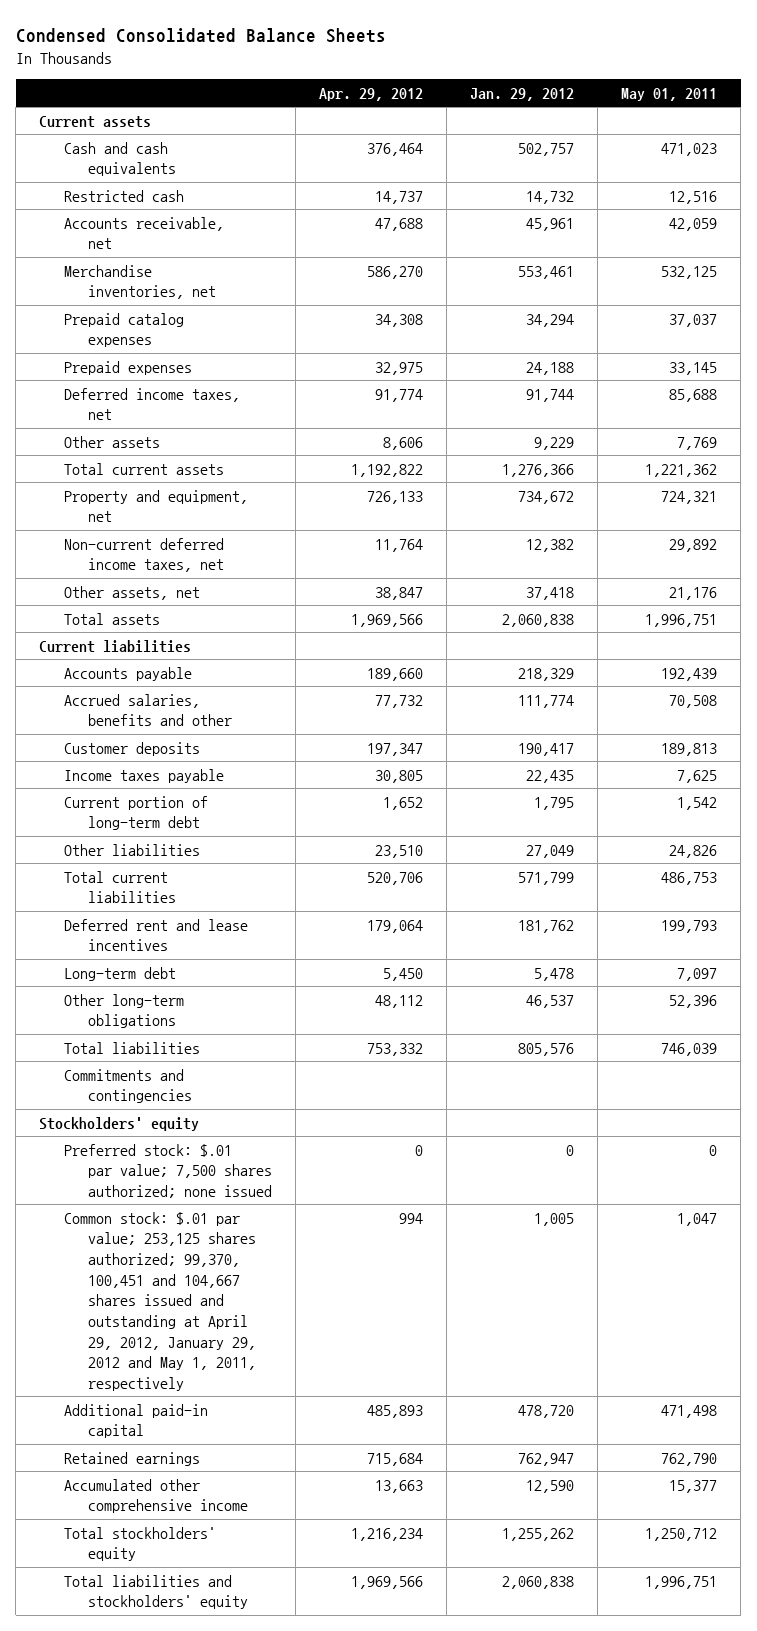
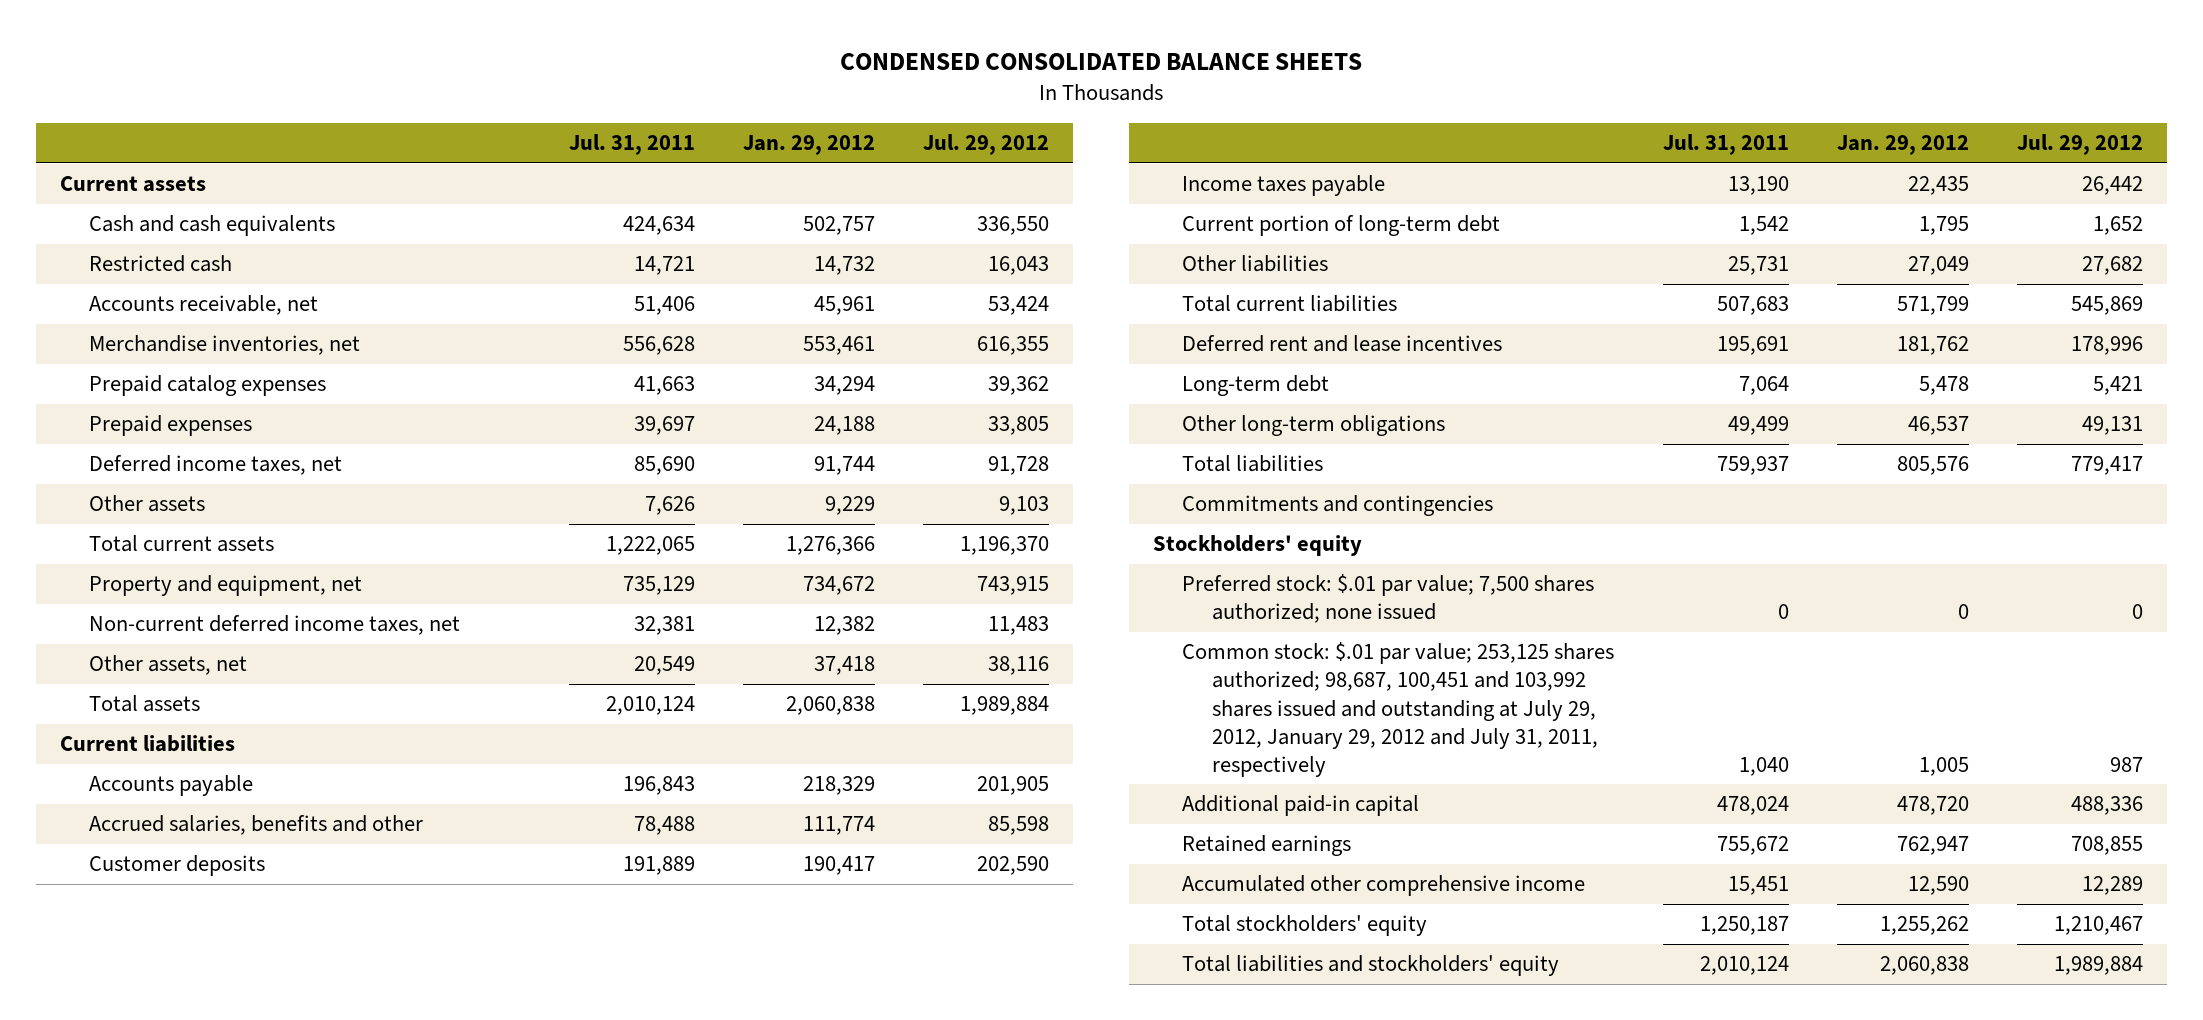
- Condensed Consolidated Balance Sheets
+ CONDENSED CONSOLIDATED BALANCE SHEETS
- | Apr. 29, 2012 | Jan. 29, 2012 | May 01, 2011
+ | Jul. 31, 2011 | Jan. 29, 2012 | Jul. 29, 2012
- Common stock: $.01 par value; 253,125 shares authorized; 99,370, 100,451 and 104,667 shares issued and outstanding at April 29, 2012, January 29, 2012 and May 1, 2011, respectively | 994 | 1,005 | 1,047
+ Common stock: $.01 par value; 253,125 shares authorized; 98,687, 100,451 and 103,992 shares issued and outstanding at July 29, 2012, January 29, 2012 and July 31, 2011, respectively | 1,040 | 1,005 | 987

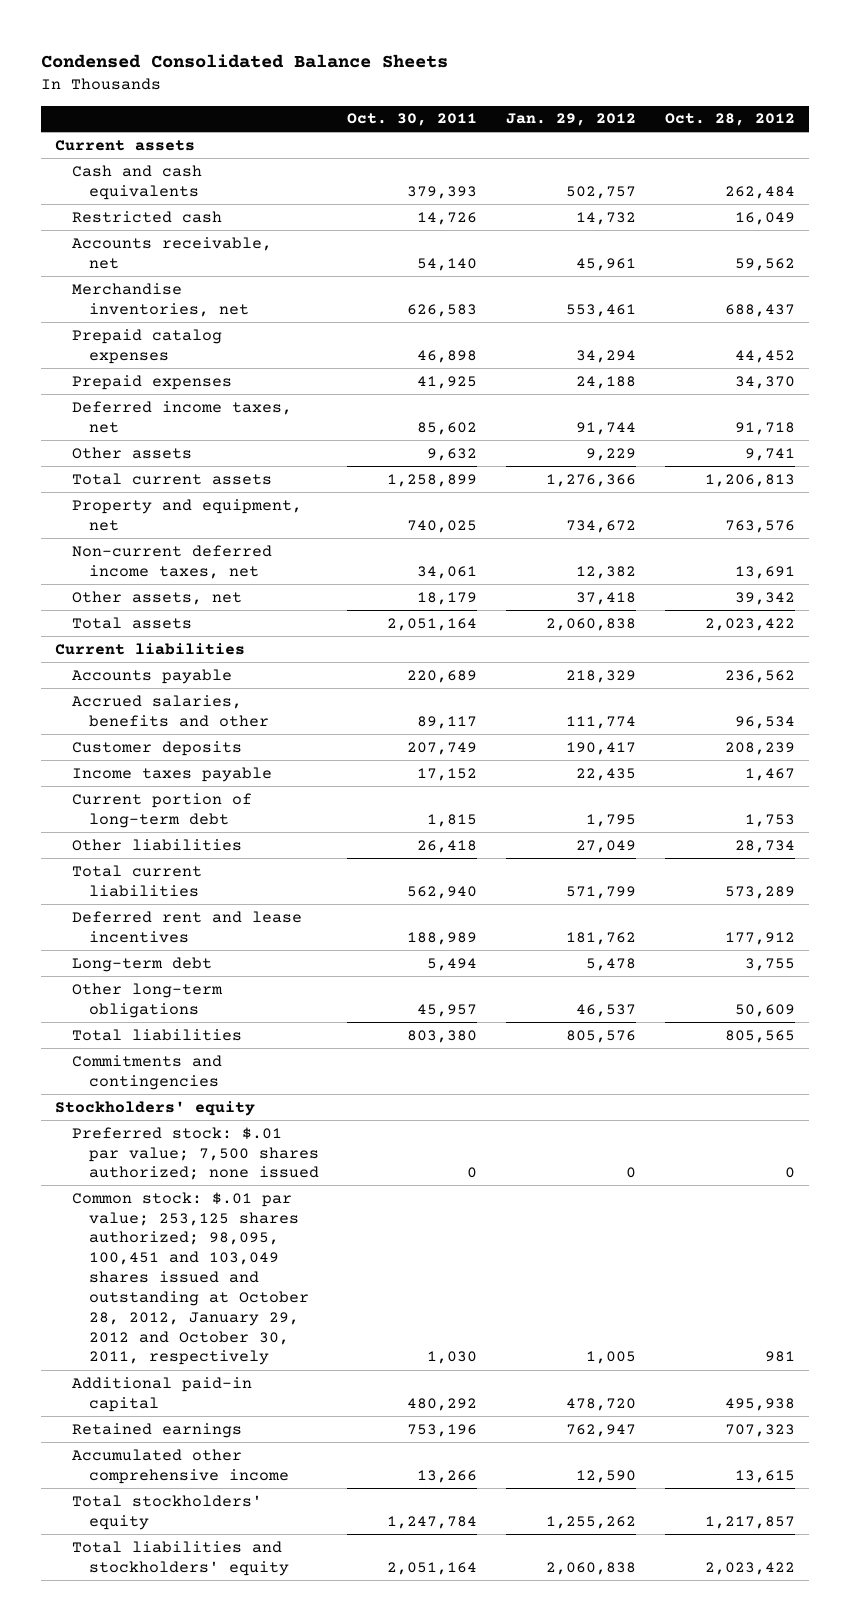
- CONDENSED CONSOLIDATED BALANCE SHEETS
+ Condensed Consolidated Balance Sheets
- | Jul. 31, 2011 | Jan. 29, 2012 | Jul. 29, 2012
+ | Oct. 30, 2011 | Jan. 29, 2012 | Oct. 28, 2012
- Common stock: $.01 par value; 253,125 shares authorized; 98,687, 100,451 and 103,992 shares issued and outstanding at July 29, 2012, January 29, 2012 and July 31, 2011, respectively | 1,040 | 1,005 | 987
+ Common stock: $.01 par value; 253,125 shares authorized; 98,095, 100,451 and 103,049 shares issued and outstanding at October 28, 2012, January 29, 2012 and October 30, 2011, respectively | 1,030 | 1,005 | 981

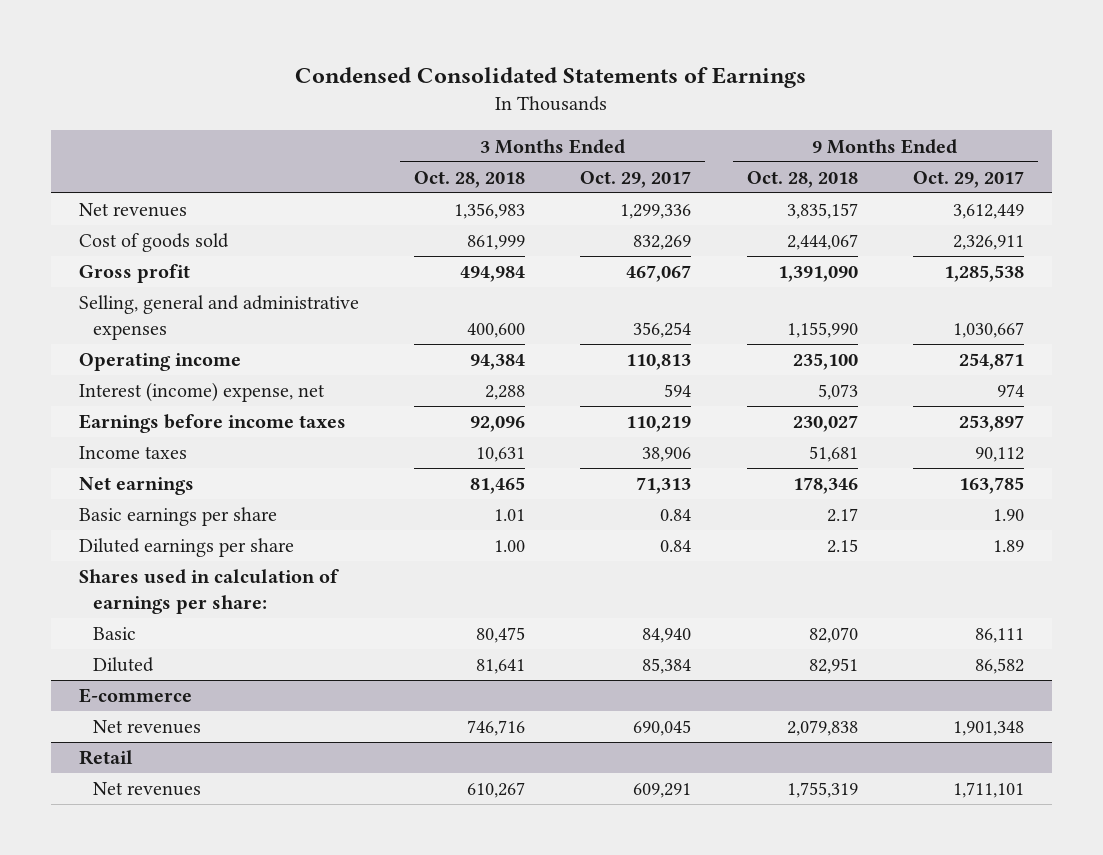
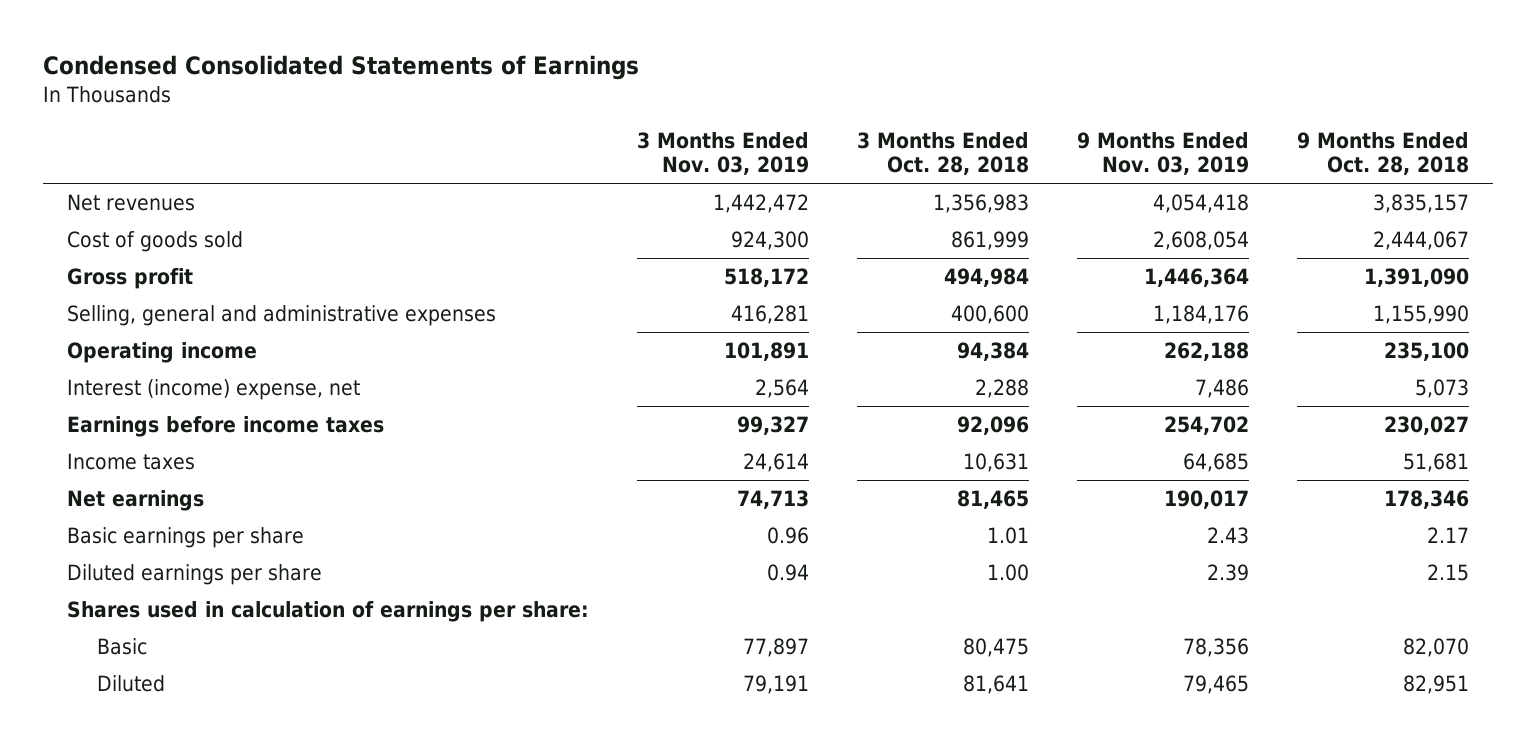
- | 3 Months Ended Oct. 28, 2018 | 3 Months Ended Oct. 29, 2017 | 9 Months Ended Oct. 28, 2018 | 9 Months Ended Oct. 29, 2017
+ | 3 Months Ended Nov. 03, 2019 | 3 Months Ended Oct. 28, 2018 | 9 Months Ended Nov. 03, 2019 | 9 Months Ended Oct. 28, 2018
- E-commerce
- Net revenues | 746,716 | 690,045 | 2,079,838 | 1,901,348
- Retail
- Net revenues | 610,267 | 609,291 | 1,755,319 | 1,711,101

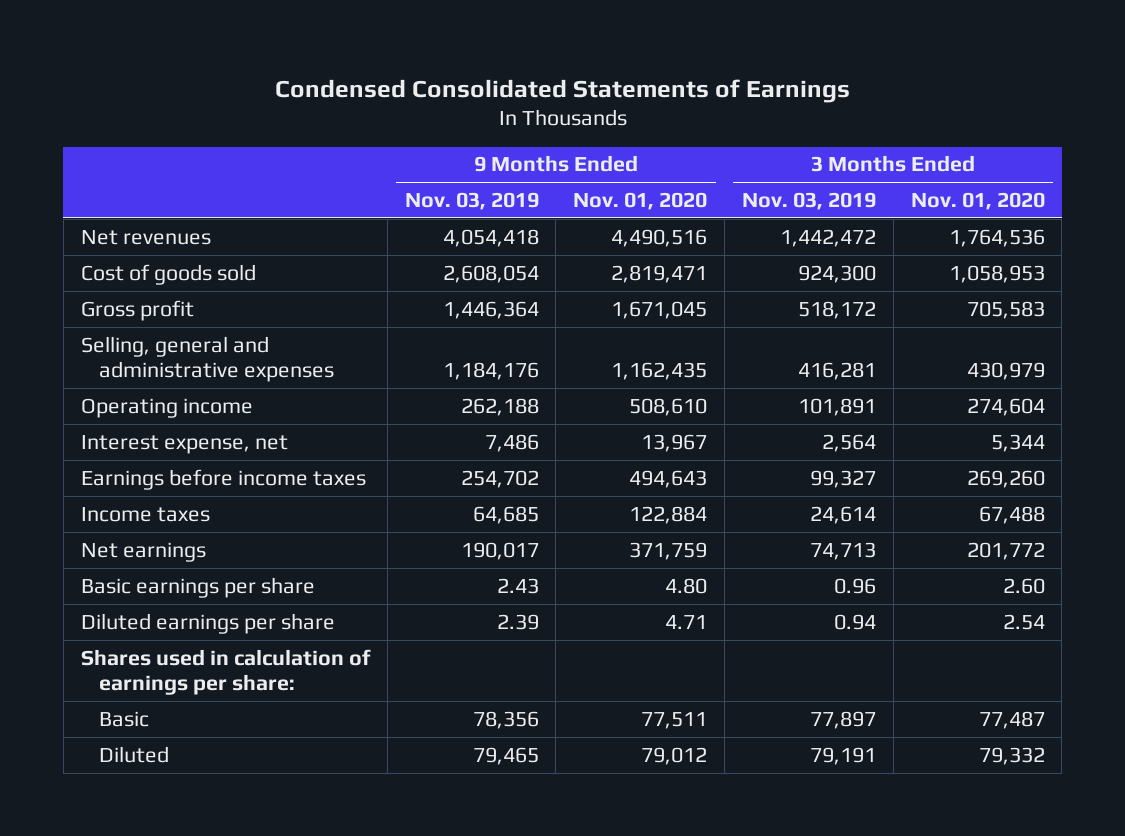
- | 3 Months Ended Nov. 03, 2019 | 3 Months Ended Oct. 28, 2018 | 9 Months Ended Nov. 03, 2019 | 9 Months Ended Oct. 28, 2018
+ | 9 Months Ended Nov. 03, 2019 | 9 Months Ended Nov. 01, 2020 | 3 Months Ended Nov. 03, 2019 | 3 Months Ended Nov. 01, 2020
- Interest (income) expense, net | 2,564 | 2,288 | 7,486 | 5,073
+ Interest expense, net | 7,486 | 13,967 | 2,564 | 5,344

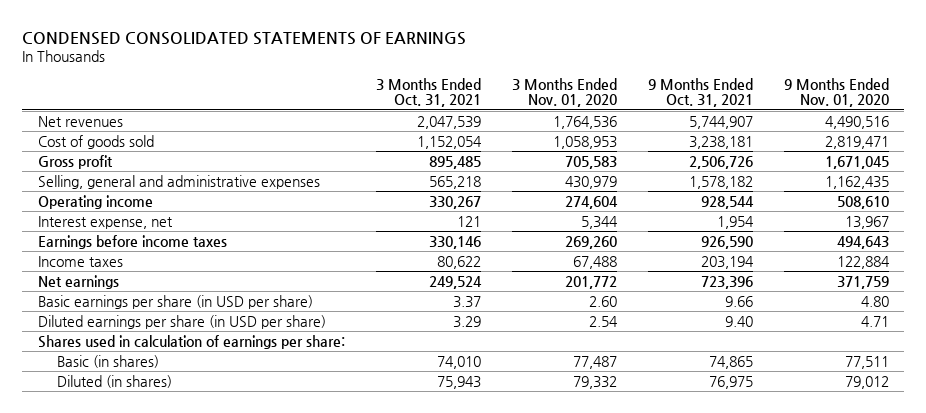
- Condensed Consolidated Statements of Earnings
+ CONDENSED CONSOLIDATED STATEMENTS OF EARNINGS
- | 9 Months Ended Nov. 03, 2019 | 9 Months Ended Nov. 01, 2020 | 3 Months Ended Nov. 03, 2019 | 3 Months Ended Nov. 01, 2020
+ | 3 Months Ended Oct. 31, 2021 | 3 Months Ended Nov. 01, 2020 | 9 Months Ended Oct. 31, 2021 | 9 Months Ended Nov. 01, 2020
- Basic earnings per share | 2.43 | 4.80 | 0.96 | 2.60
- Diluted earnings per share | 2.39 | 4.71 | 0.94 | 2.54
+ Basic earnings per share (in USD per share) | 3.37 | 2.60 | 9.66 | 4.80
+ Diluted earnings per share (in USD per share) | 3.29 | 2.54 | 9.40 | 4.71
- Basic | 78,356 | 77,511 | 77,897 | 77,487
- Diluted | 79,465 | 79,012 | 79,191 | 79,332
+ Basic (in shares) | 74,010 | 77,487 | 74,865 | 77,511
+ Diluted (in shares) | 75,943 | 79,332 | 76,975 | 79,012

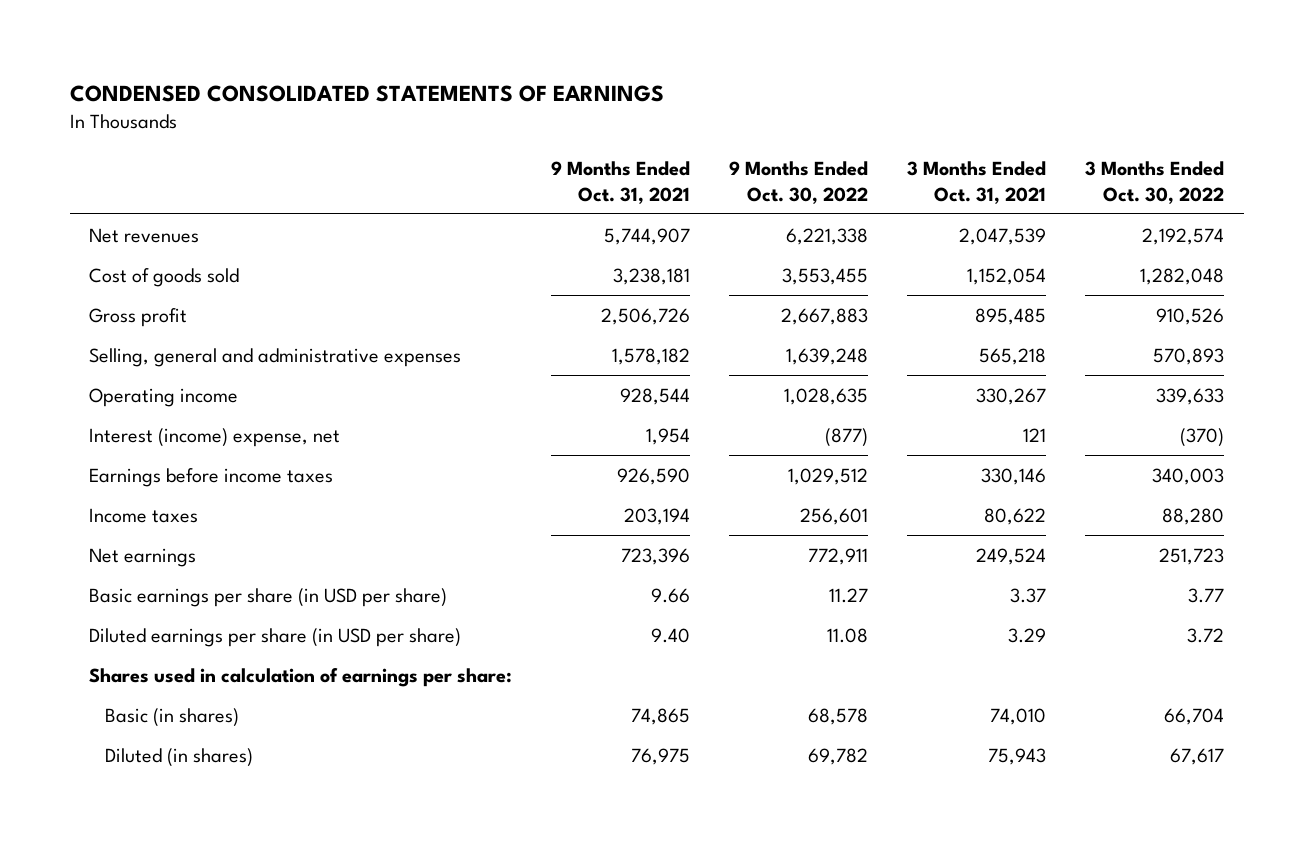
- | 3 Months Ended Oct. 31, 2021 | 3 Months Ended Nov. 01, 2020 | 9 Months Ended Oct. 31, 2021 | 9 Months Ended Nov. 01, 2020
+ | 9 Months Ended Oct. 31, 2021 | 9 Months Ended Oct. 30, 2022 | 3 Months Ended Oct. 31, 2021 | 3 Months Ended Oct. 30, 2022
- Interest expense, net | 121 | 5,344 | 1,954 | 13,967
+ Interest (income) expense, net | 1,954 | (877) | 121 | (370)

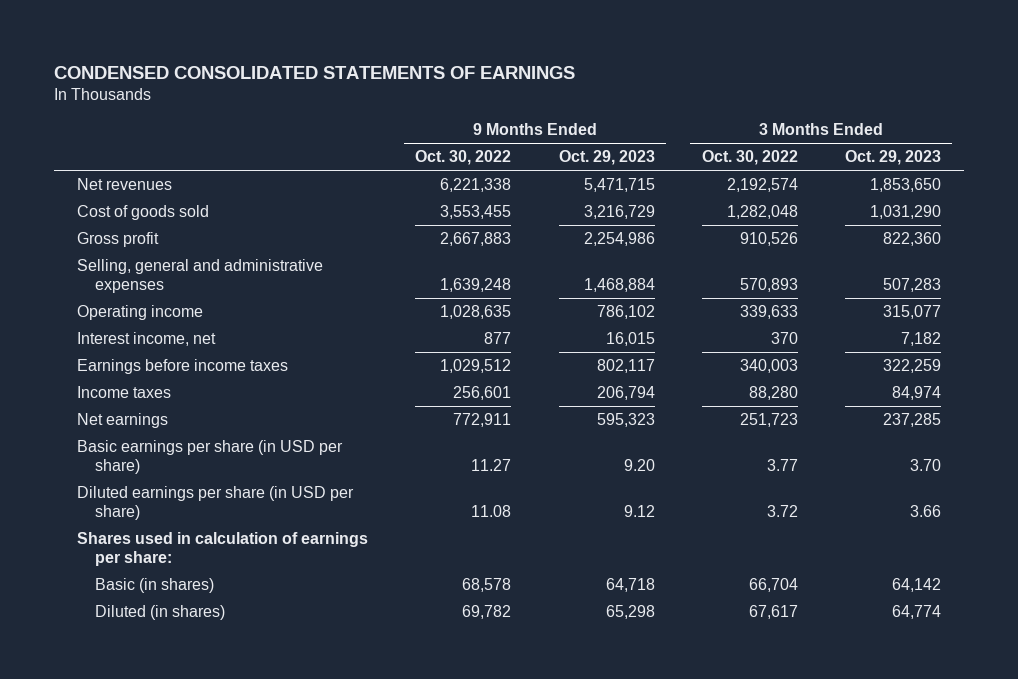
- | 9 Months Ended Oct. 31, 2021 | 9 Months Ended Oct. 30, 2022 | 3 Months Ended Oct. 31, 2021 | 3 Months Ended Oct. 30, 2022
+ | 9 Months Ended Oct. 30, 2022 | 9 Months Ended Oct. 29, 2023 | 3 Months Ended Oct. 30, 2022 | 3 Months Ended Oct. 29, 2023
- Interest (income) expense, net | 1,954 | (877) | 121 | (370)
+ Interest income, net | 877 | 16,015 | 370 | 7,182

